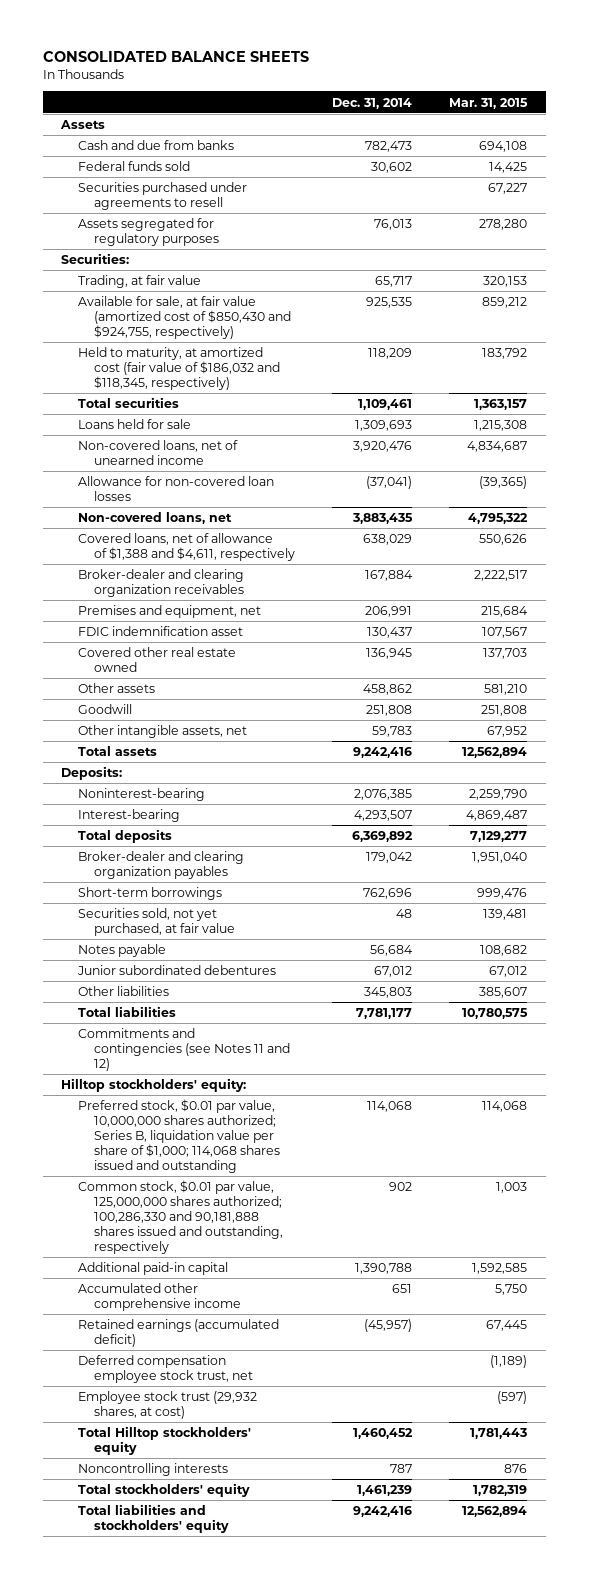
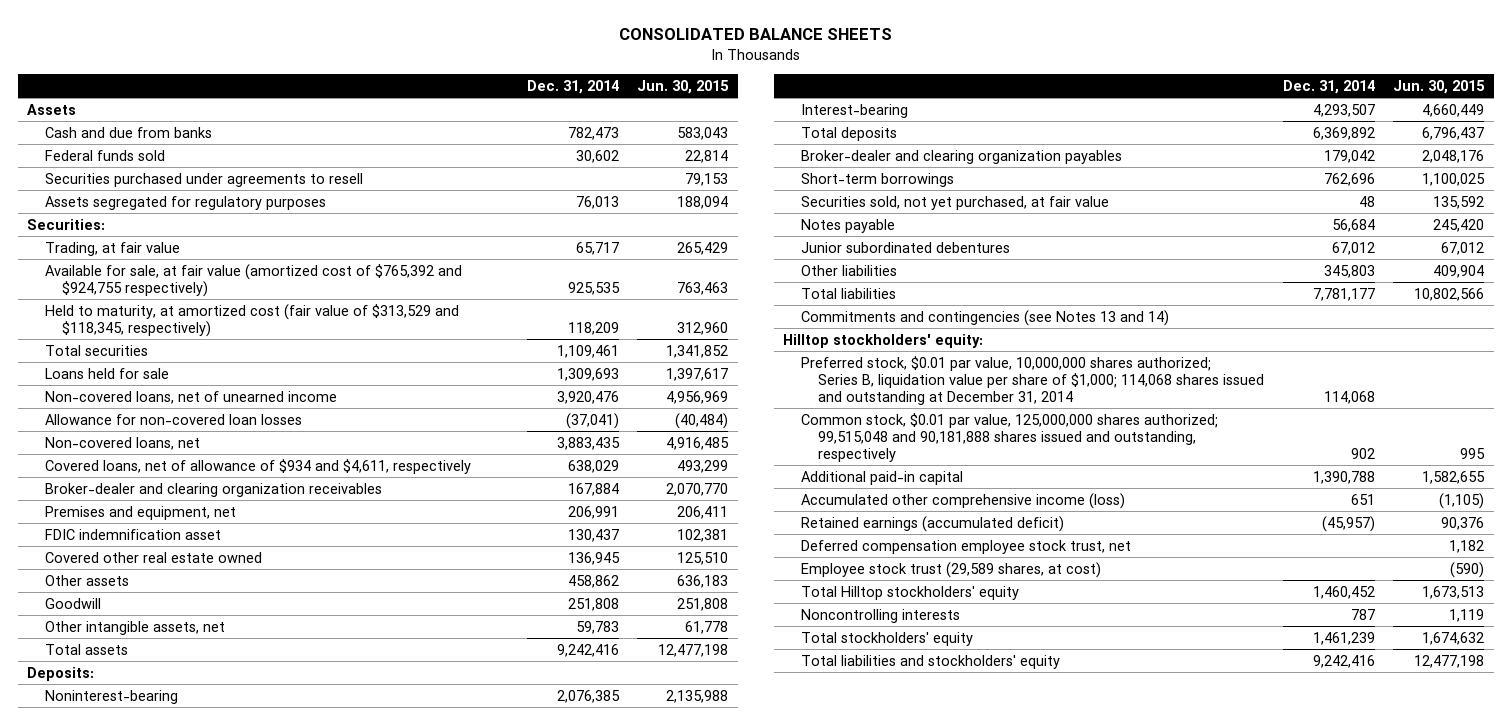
- | Dec. 31, 2014 | Mar. 31, 2015
+ | Dec. 31, 2014 | Jun. 30, 2015
- Available for sale, at fair value (amortized cost of $850,430 and $924,755, respectively) | 925,535 | 859,212
- Held to maturity, at amortized cost (fair value of $186,032 and $118,345, respectively) | 118,209 | 183,792
+ Available for sale, at fair value (amortized cost of $765,392 and $924,755 respectively) | 925,535 | 763,463
+ Held to maturity, at amortized cost (fair value of $313,529 and $118,345, respectively) | 118,209 | 312,960
- Covered loans, net of allowance of $1,388 and $4,611, respectively | 638,029 | 550,626
+ Covered loans, net of allowance of $934 and $4,611, respectively | 638,029 | 493,299
- Commitments and contingencies (see Notes 11 and 12)
+ Commitments and contingencies (see Notes 13 and 14)
- Preferred stock, $0.01 par value, 10,000,000 shares authorized; Series B, liquidation value per share of $1,000; 114,068 shares issued and outstanding | 114,068 | 114,068
- Common stock, $0.01 par value, 125,000,000 shares authorized; 100,286,330 and 90,181,888 shares issued and outstanding, respectively | 902 | 1,003
+ Preferred stock, $0.01 par value, 10,000,000 shares authorized; Series B, liquidation value per share of $1,000; 114,068 shares issued and outstanding at December 31, 2014 | 114,068 |
+ Common stock, $0.01 par value, 125,000,000 shares authorized; 99,515,048 and 90,181,888 shares issued and outstanding, respectively | 902 | 995
- Accumulated other comprehensive income | 651 | 5,750
+ Accumulated other comprehensive income (loss) | 651 | (1,105)
- Employee stock trust (29,932 shares, at cost) | | (597)
+ Employee stock trust (29,589 shares, at cost) | | (590)

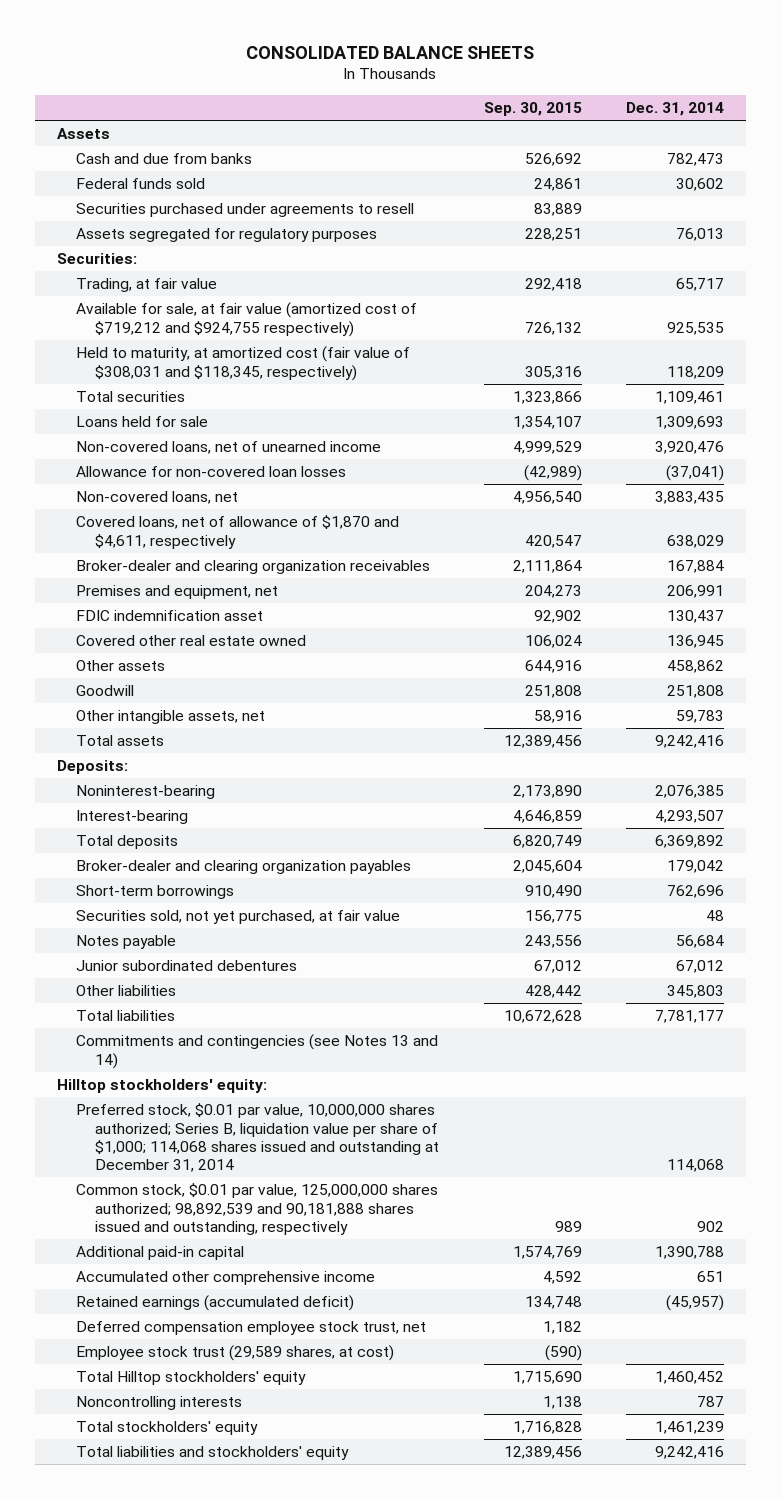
- | Dec. 31, 2014 | Jun. 30, 2015
+ | Sep. 30, 2015 | Dec. 31, 2014
- Available for sale, at fair value (amortized cost of $765,392 and $924,755 respectively) | 925,535 | 763,463
- Held to maturity, at amortized cost (fair value of $313,529 and $118,345, respectively) | 118,209 | 312,960
+ Available for sale, at fair value (amortized cost of $719,212 and $924,755 respectively) | 726,132 | 925,535
+ Held to maturity, at amortized cost (fair value of $308,031 and $118,345, respectively) | 305,316 | 118,209
- Covered loans, net of allowance of $934 and $4,611, respectively | 638,029 | 493,299
+ Covered loans, net of allowance of $1,870 and $4,611, respectively | 420,547 | 638,029
- Common stock, $0.01 par value, 125,000,000 shares authorized; 99,515,048 and 90,181,888 shares issued and outstanding, respectively | 902 | 995
+ Common stock, $0.01 par value, 125,000,000 shares authorized; 98,892,539 and 90,181,888 shares issued and outstanding, respectively | 989 | 902
- Accumulated other comprehensive income (loss) | 651 | (1,105)
+ Accumulated other comprehensive income | 4,592 | 651

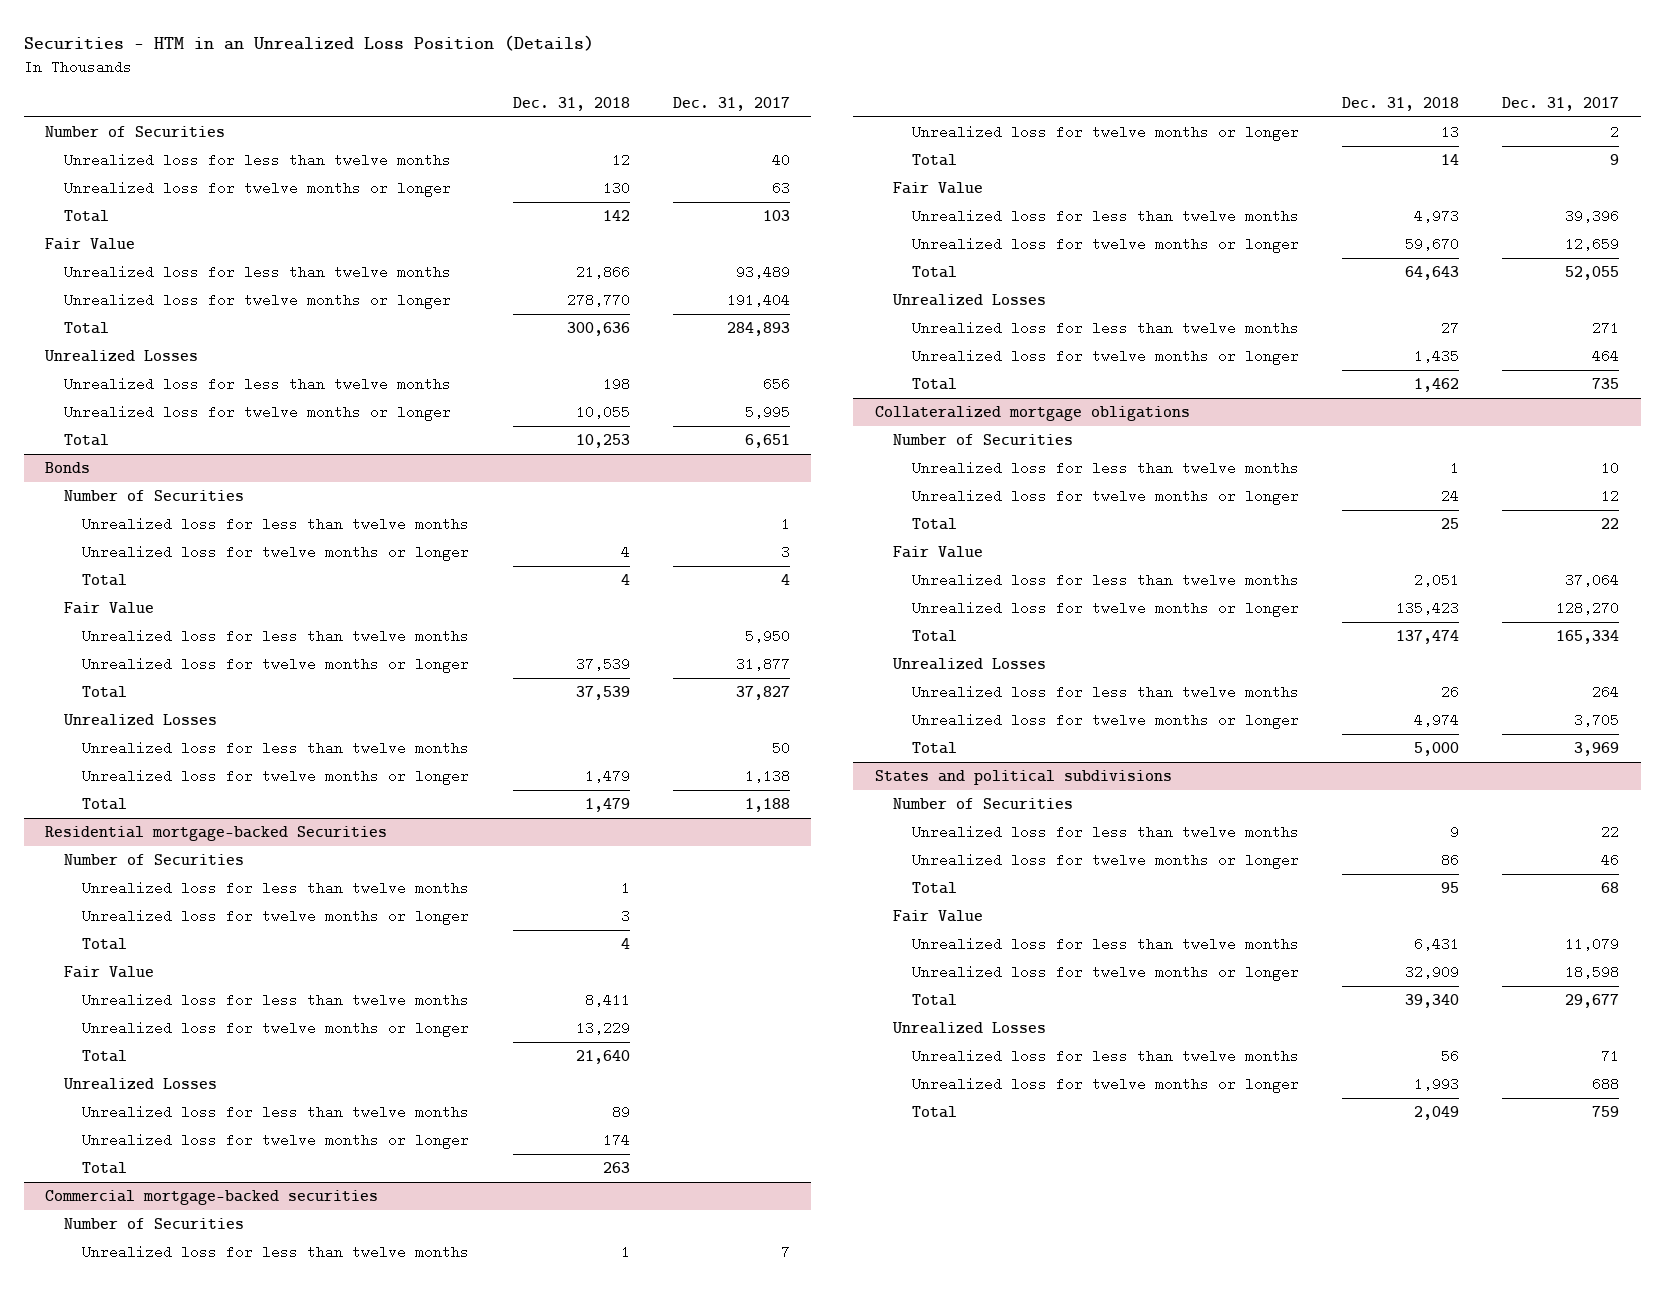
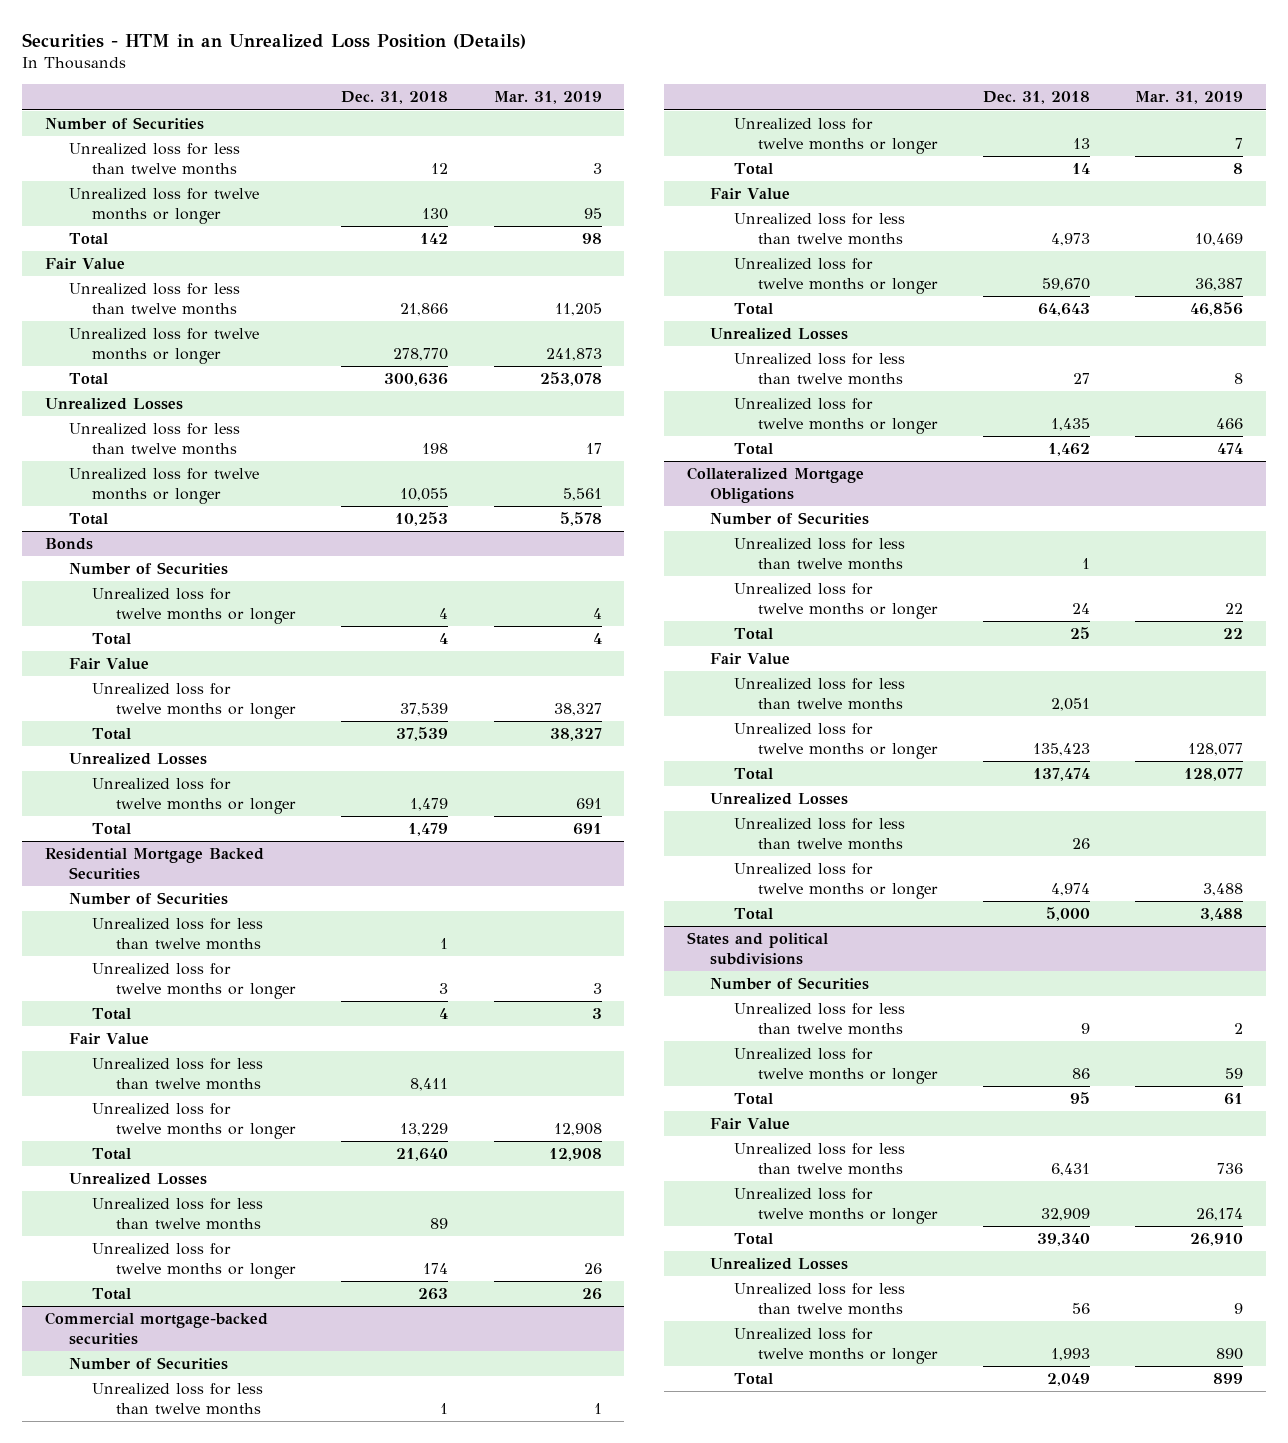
- | Dec. 31, 2018 | Dec. 31, 2017
+ | Dec. 31, 2018 | Mar. 31, 2019
@ Bonds
- Unrealized loss for less than twelve months | | 1
- Unrealized loss for less than twelve months | | 5,950
- Unrealized loss for less than twelve months | | 50
- Residential mortgage-backed Securities
+ Residential Mortgage Backed Securities
- Collateralized mortgage obligations
+ Collateralized Mortgage Obligations

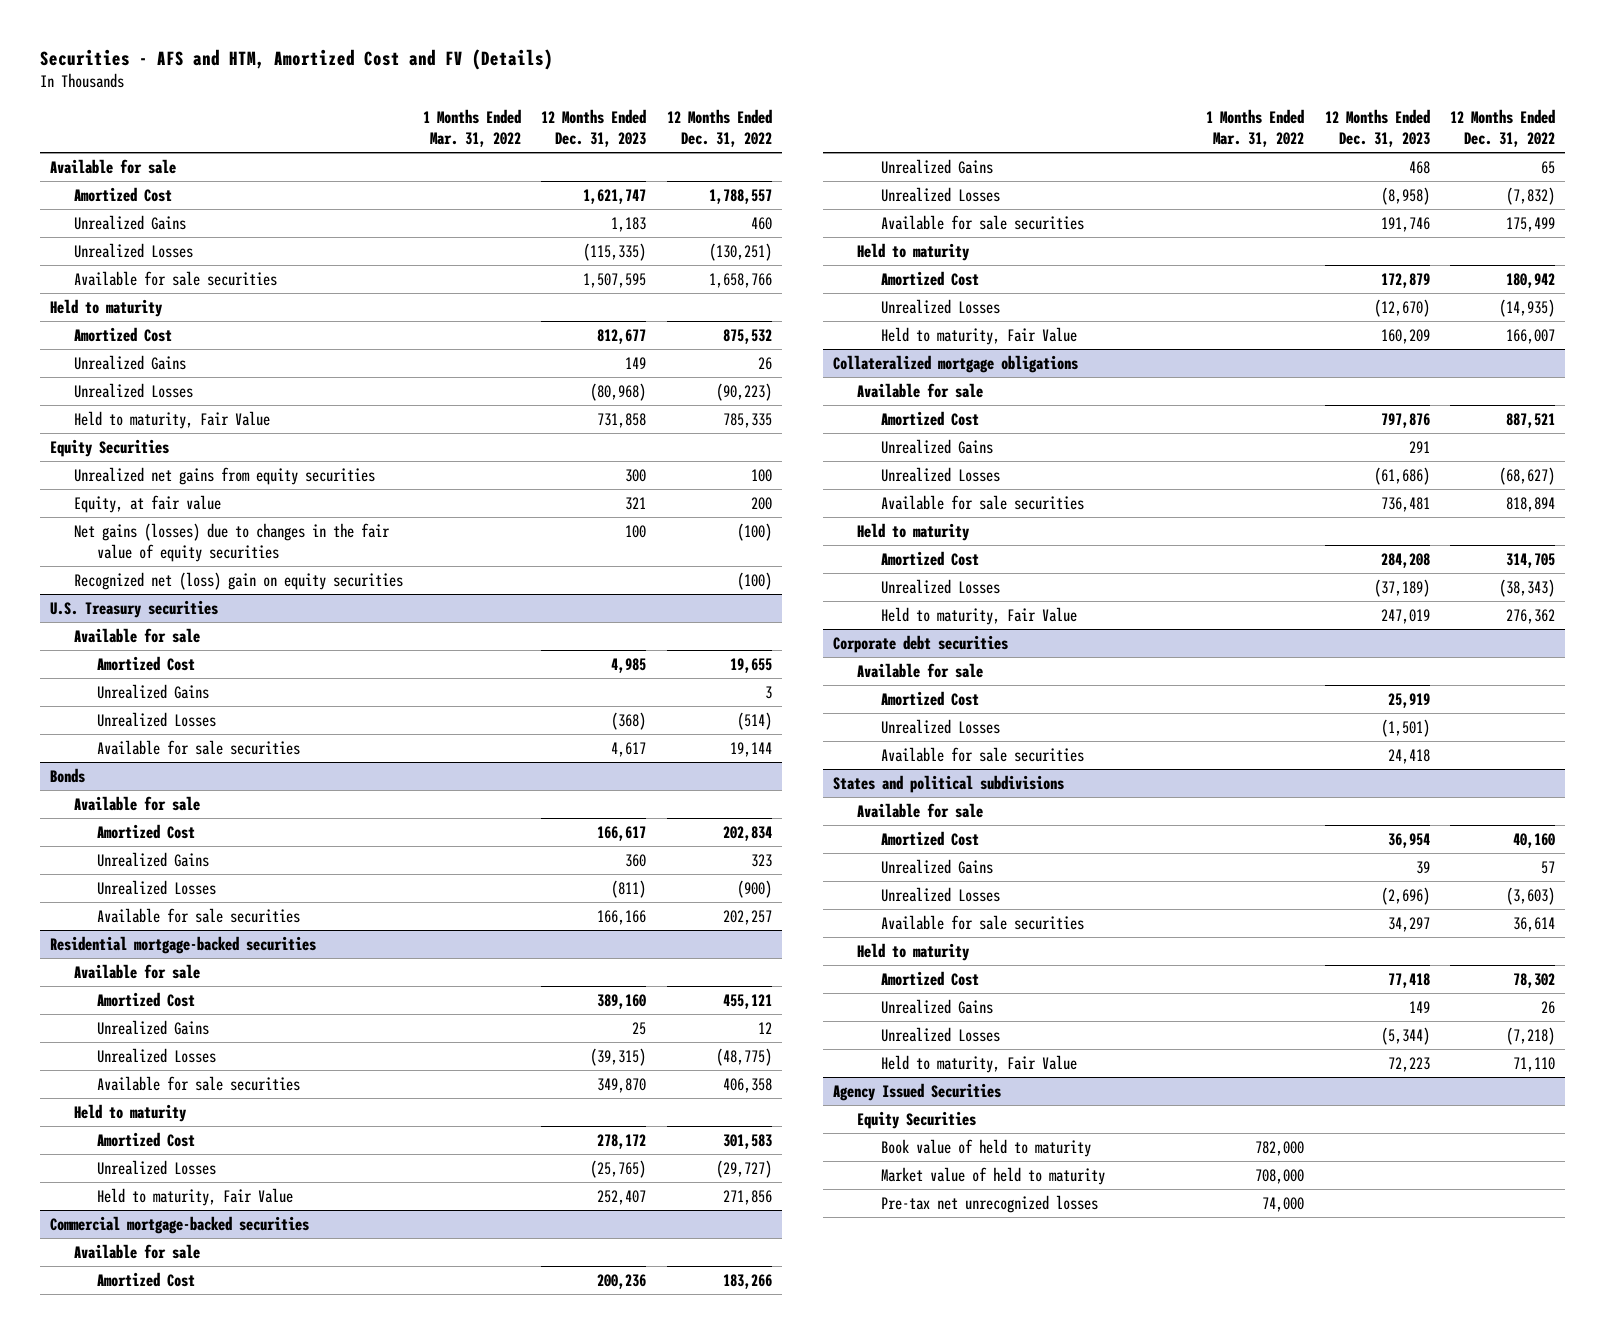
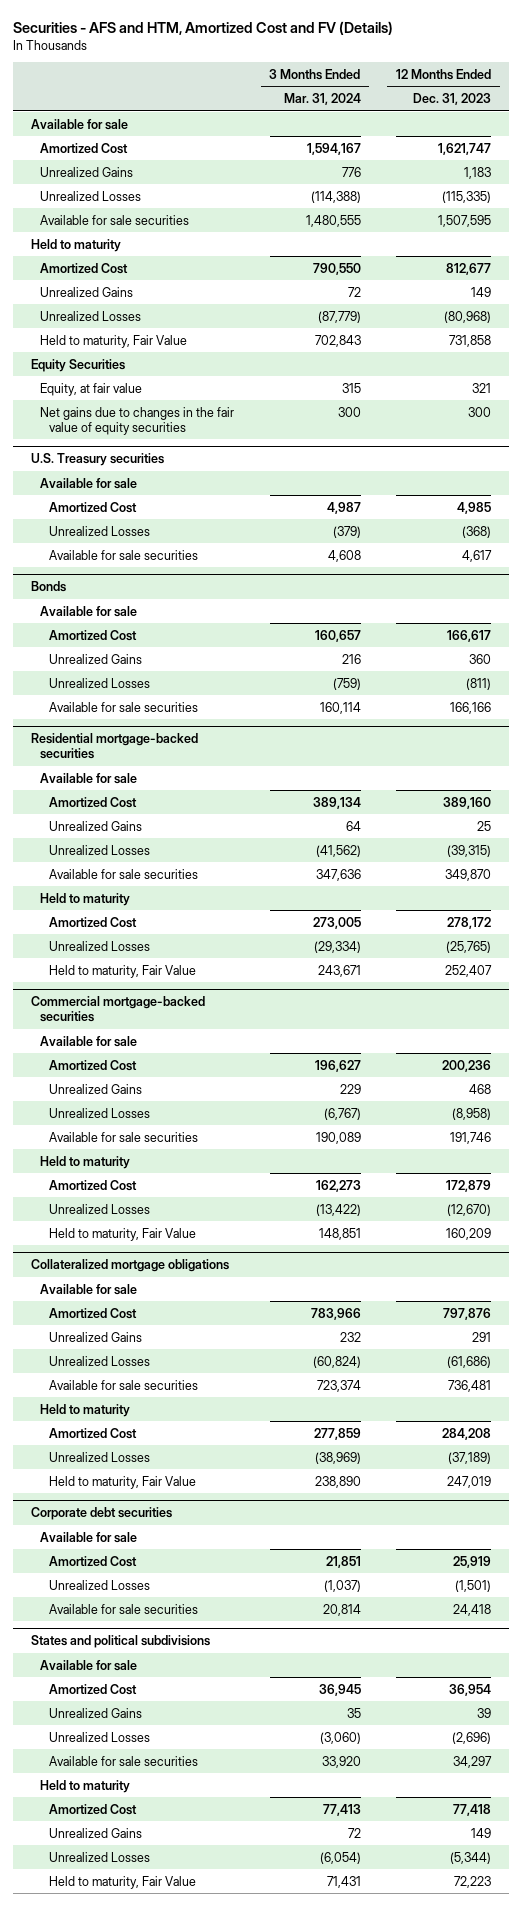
- | 1 Months Ended Mar. 31, 2022 | 12 Months Ended Dec. 31, 2023 | 12 Months Ended Dec. 31, 2022
+ | 3 Months Ended Mar. 31, 2024 | 12 Months Ended Dec. 31, 2023
- Unrealized net gains from equity securities | | 300 | 100
- Net gains (losses) due to changes in the fair value of equity securities | | 100 | (100)
- Recognized net (loss) gain on equity securities | | | (100)
+ Net gains due to changes in the fair value of equity securities | 300 | 300
@ U.S. Treasury securities
- Unrealized Gains | | | 3
- Agency Issued Securities
- Equity Securities
- Book value of held to maturity | 782,000 | |
- Market value of held to maturity | 708,000 | |
- Pre-tax net unrecognized losses | 74,000 | |

